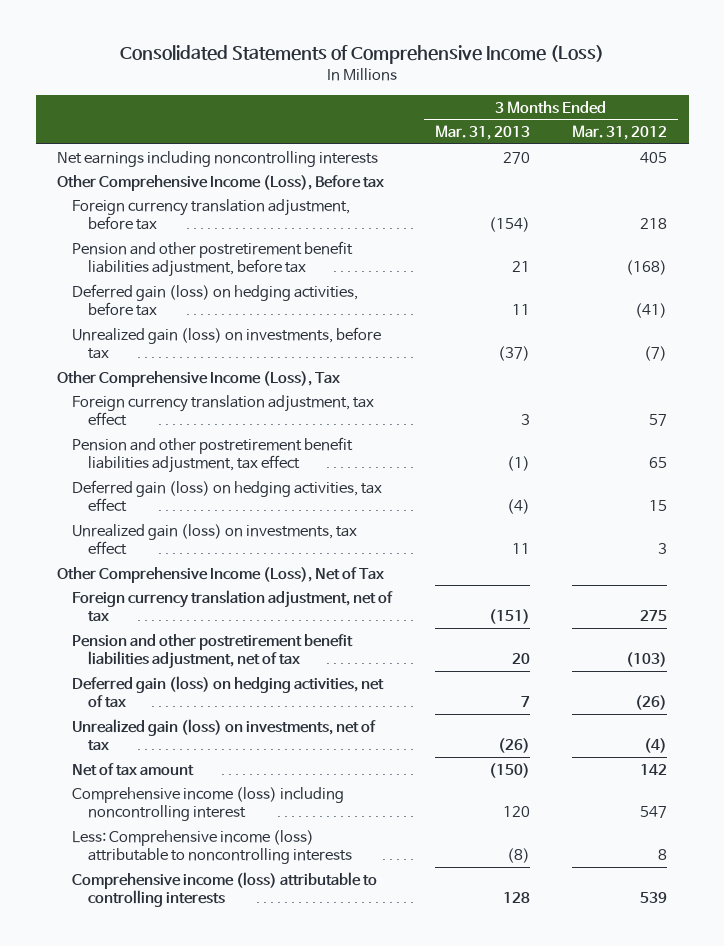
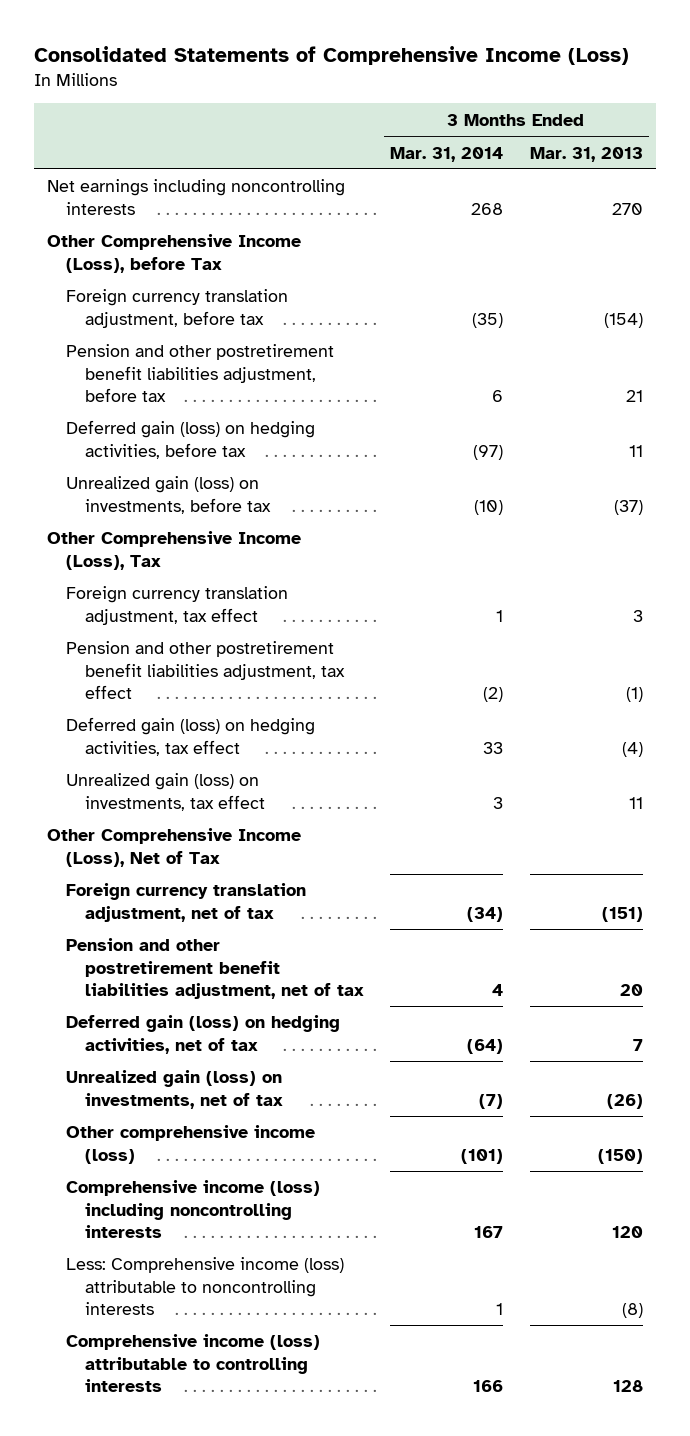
- | 3 Months Ended Mar. 31, 2013 | 3 Months Ended Mar. 31, 2012
+ | 3 Months Ended Mar. 31, 2014 | 3 Months Ended Mar. 31, 2013
- Other Comprehensive Income (Loss), Before tax
+ Other Comprehensive Income (Loss), before Tax
- Net of tax amount | (150) | 142
- Comprehensive income (loss) including noncontrolling interest | 120 | 547
+ Other comprehensive income (loss) | (101) | (150)
+ Comprehensive income (loss) including noncontrolling interests | 167 | 120

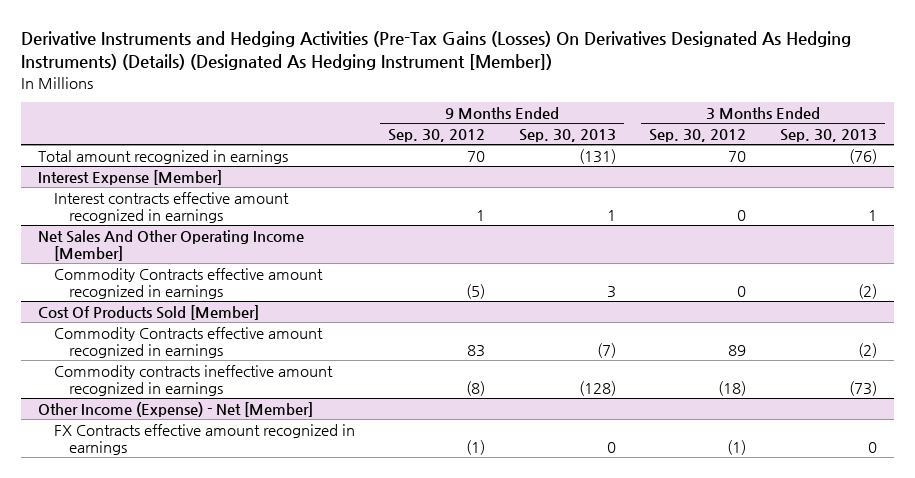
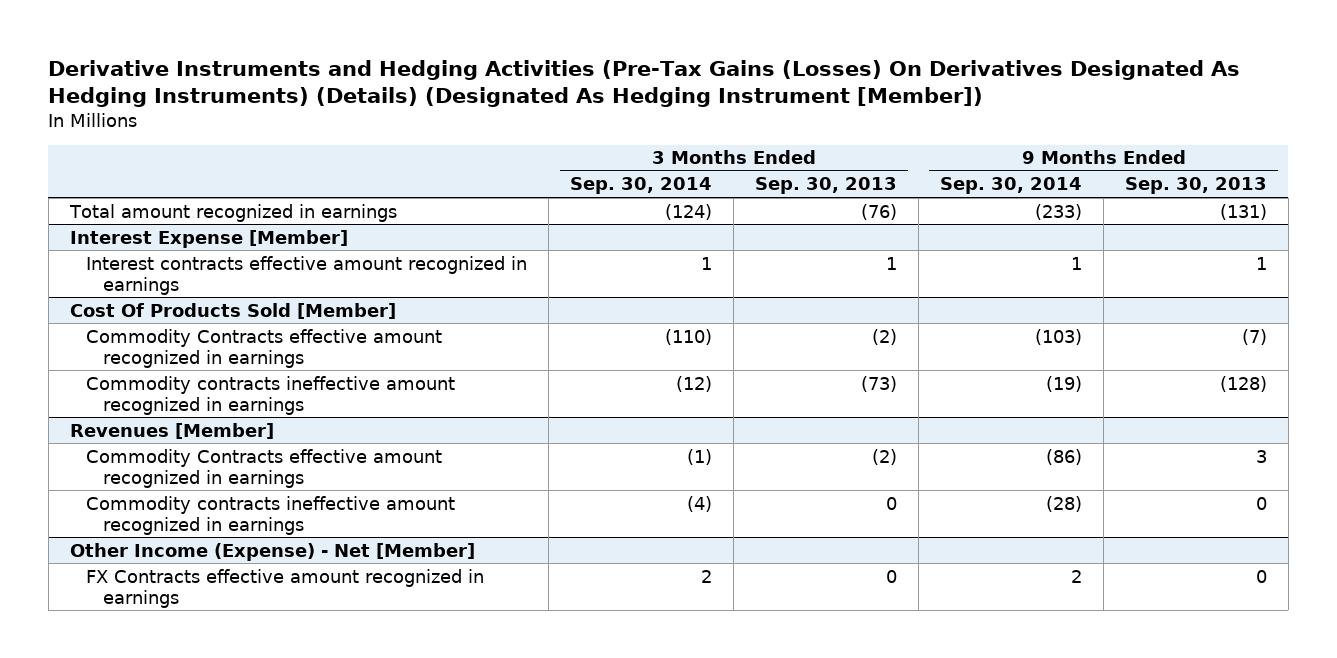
- | 9 Months Ended Sep. 30, 2012 | 9 Months Ended Sep. 30, 2013 | 3 Months Ended Sep. 30, 2012 | 3 Months Ended Sep. 30, 2013
+ | 3 Months Ended Sep. 30, 2014 | 3 Months Ended Sep. 30, 2013 | 9 Months Ended Sep. 30, 2014 | 9 Months Ended Sep. 30, 2013
- Net Sales And Other Operating Income [Member]
- Commodity Contracts effective amount recognized in earnings | (5) | 3 | 0 | (2)
+ Revenues [Member]
+ Commodity Contracts effective amount recognized in earnings | (1) | (2) | (86) | 3
+ Commodity contracts ineffective amount recognized in earnings | (4) | 0 | (28) | 0

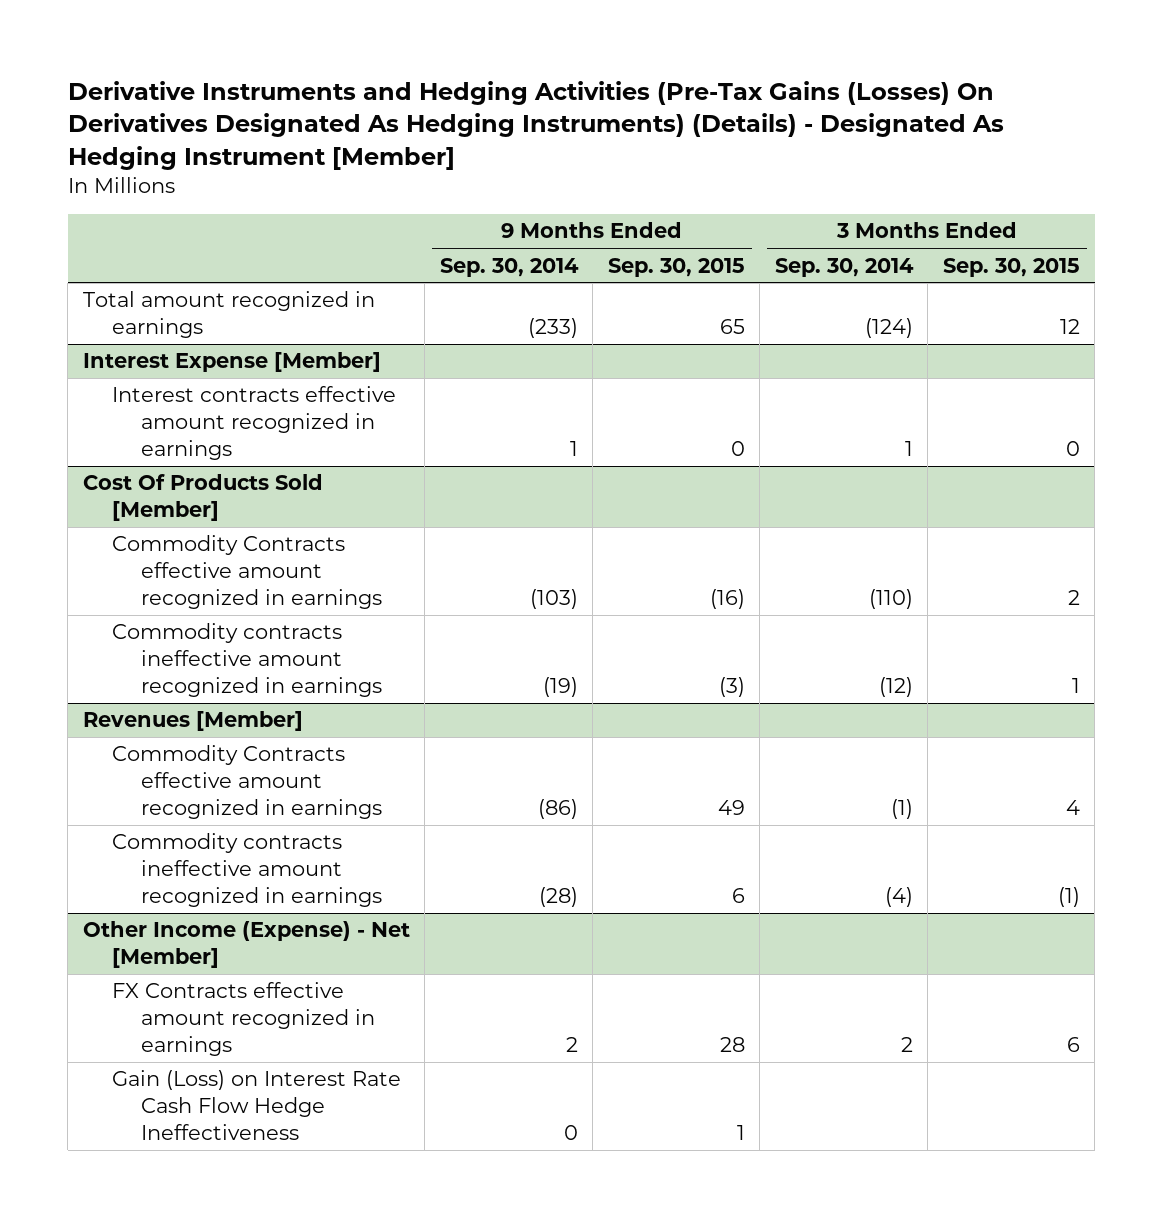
- Derivative Instruments and Hedging Activities (Pre-Tax Gains (Losses) On Derivatives Designated As Hedging Instruments) (Details) (Designated As Hedging Instrument [Member])
+ Derivative Instruments and Hedging Activities (Pre-Tax Gains (Losses) On Derivatives Designated As Hedging Instruments) (Details) - Designated As Hedging Instrument [Member]
- | 3 Months Ended Sep. 30, 2014 | 3 Months Ended Sep. 30, 2013 | 9 Months Ended Sep. 30, 2014 | 9 Months Ended Sep. 30, 2013
+ | 9 Months Ended Sep. 30, 2014 | 9 Months Ended Sep. 30, 2015 | 3 Months Ended Sep. 30, 2014 | 3 Months Ended Sep. 30, 2015
@ Other Income (Expense) - Net [Member]
+ Gain (Loss) on Interest Rate Cash Flow Hedge Ineffectiveness | 0 | 1 | |

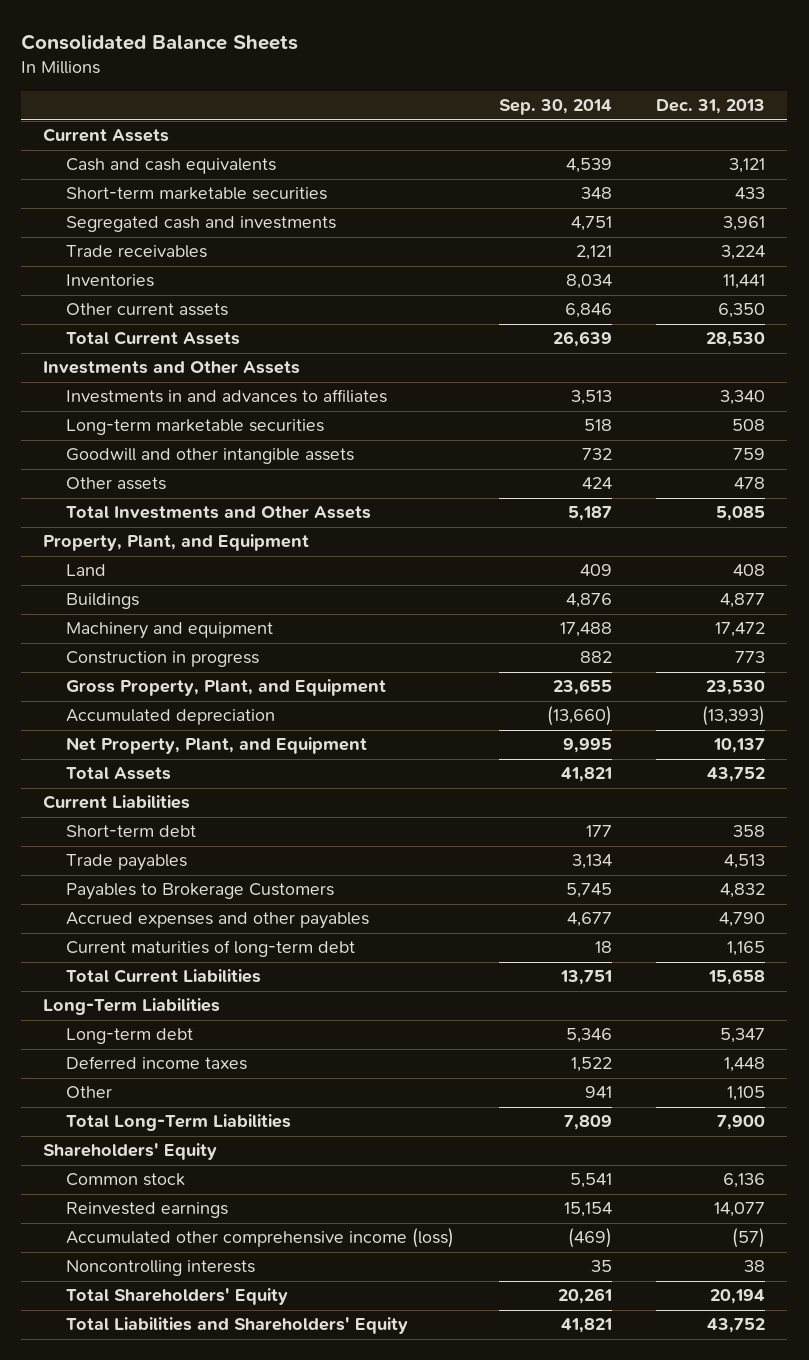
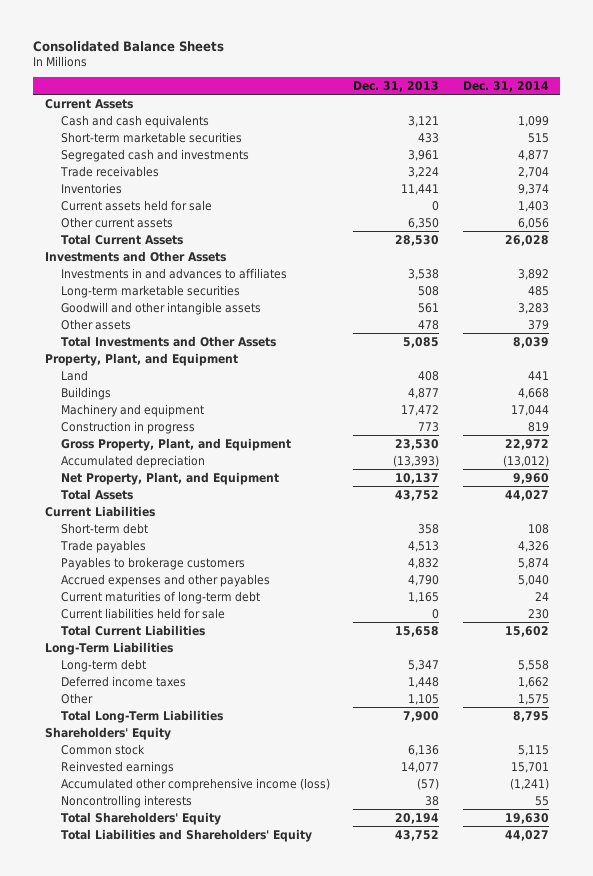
- | Sep. 30, 2014 | Dec. 31, 2013
+ | Dec. 31, 2013 | Dec. 31, 2014
+ Current assets held for sale | 0 | 1,403
- Investments in and advances to affiliates | 3,513 | 3,340
+ Investments in and advances to affiliates | 3,538 | 3,892
- Goodwill and other intangible assets | 732 | 759
+ Goodwill and other intangible assets | 561 | 3,283
- Payables to Brokerage Customers | 5,745 | 4,832
+ Payables to brokerage customers | 4,832 | 5,874
+ Current liabilities held for sale | 0 | 230

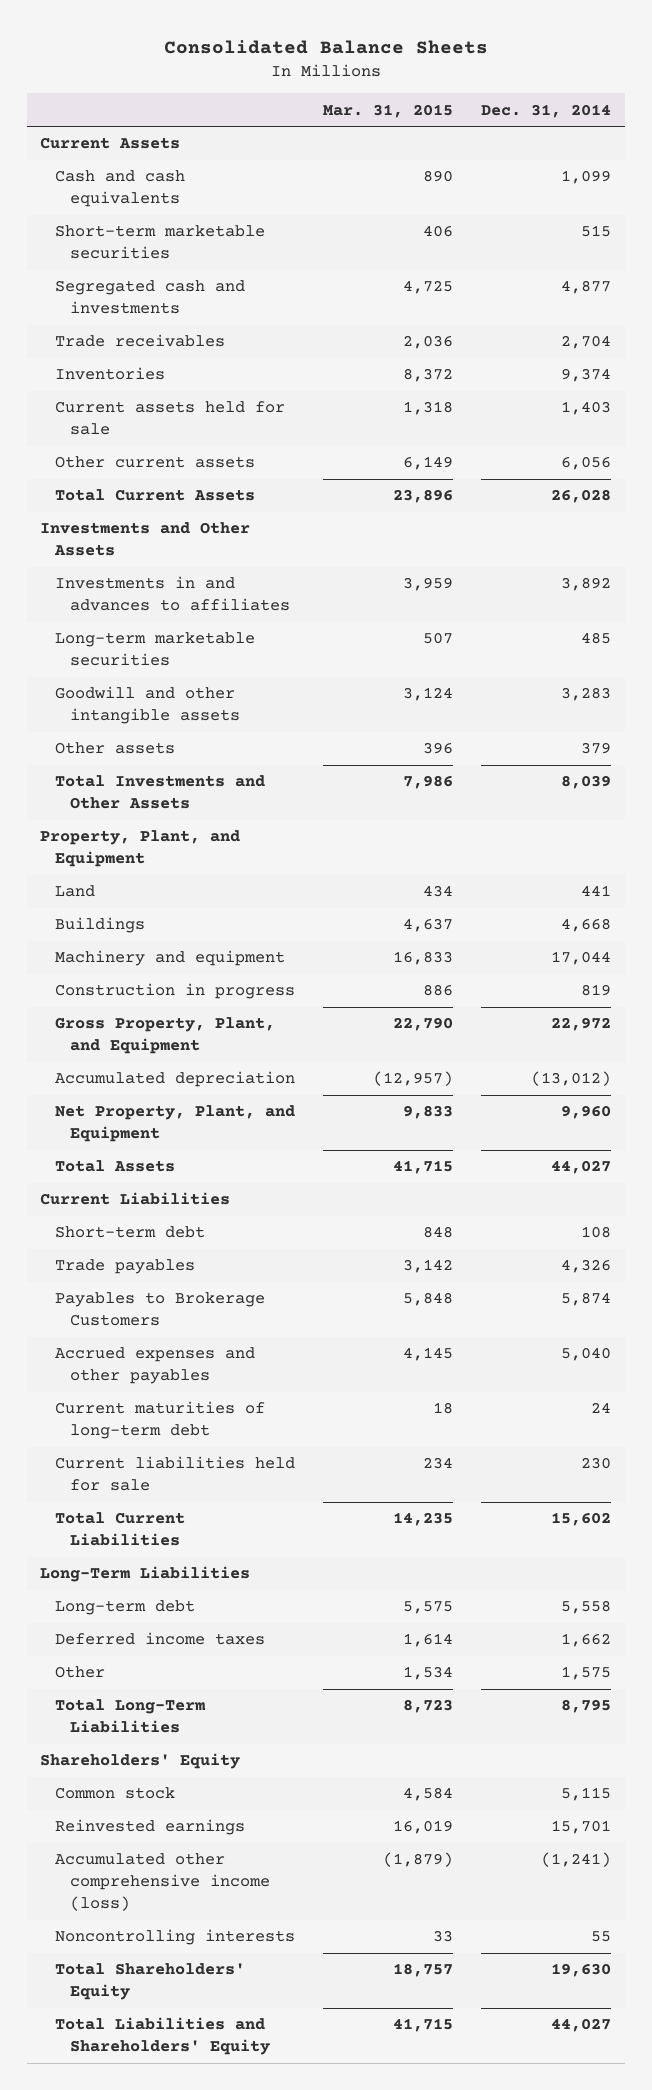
- | Dec. 31, 2013 | Dec. 31, 2014
+ | Mar. 31, 2015 | Dec. 31, 2014
- Payables to brokerage customers | 4,832 | 5,874
+ Payables to Brokerage Customers | 5,848 | 5,874

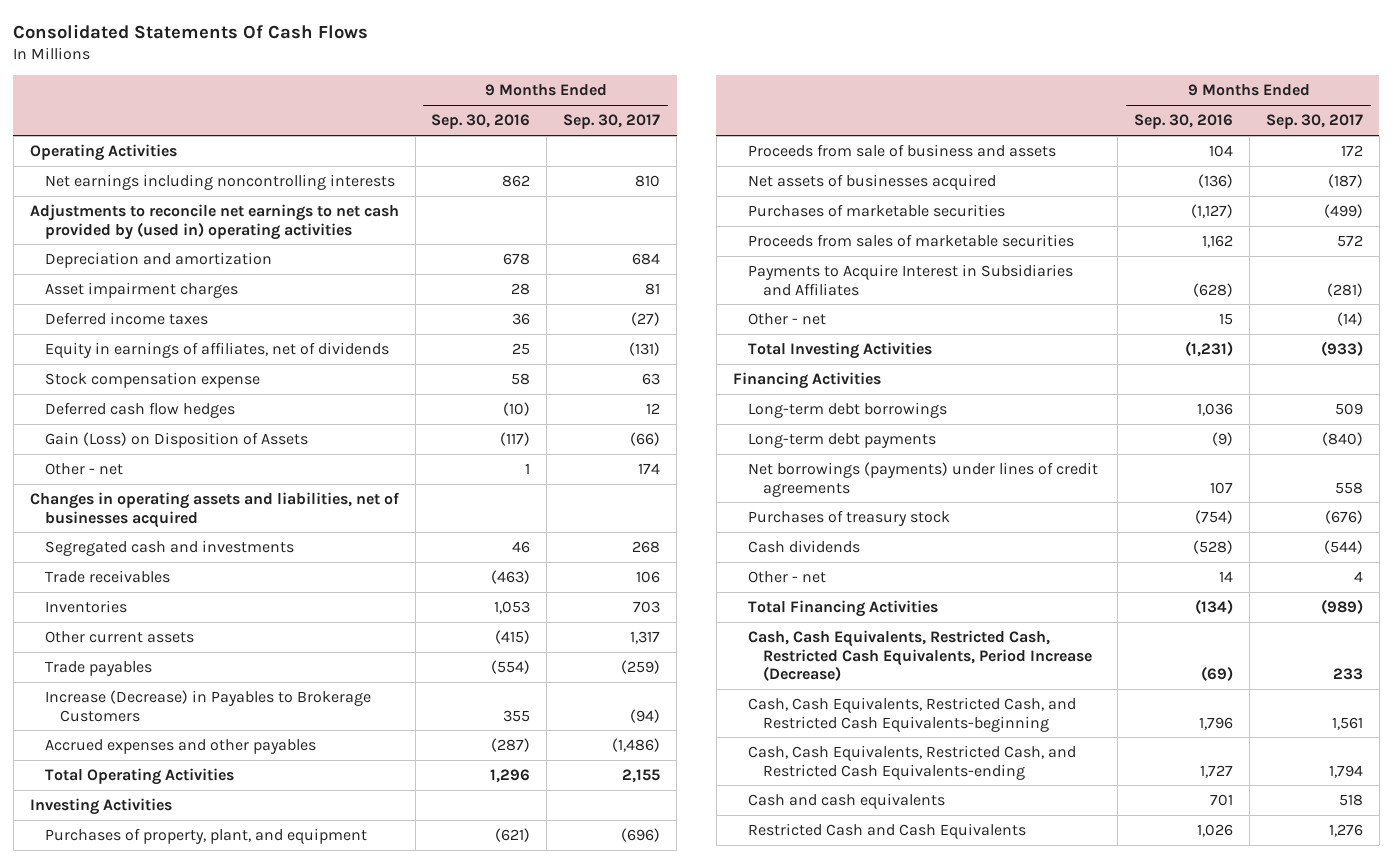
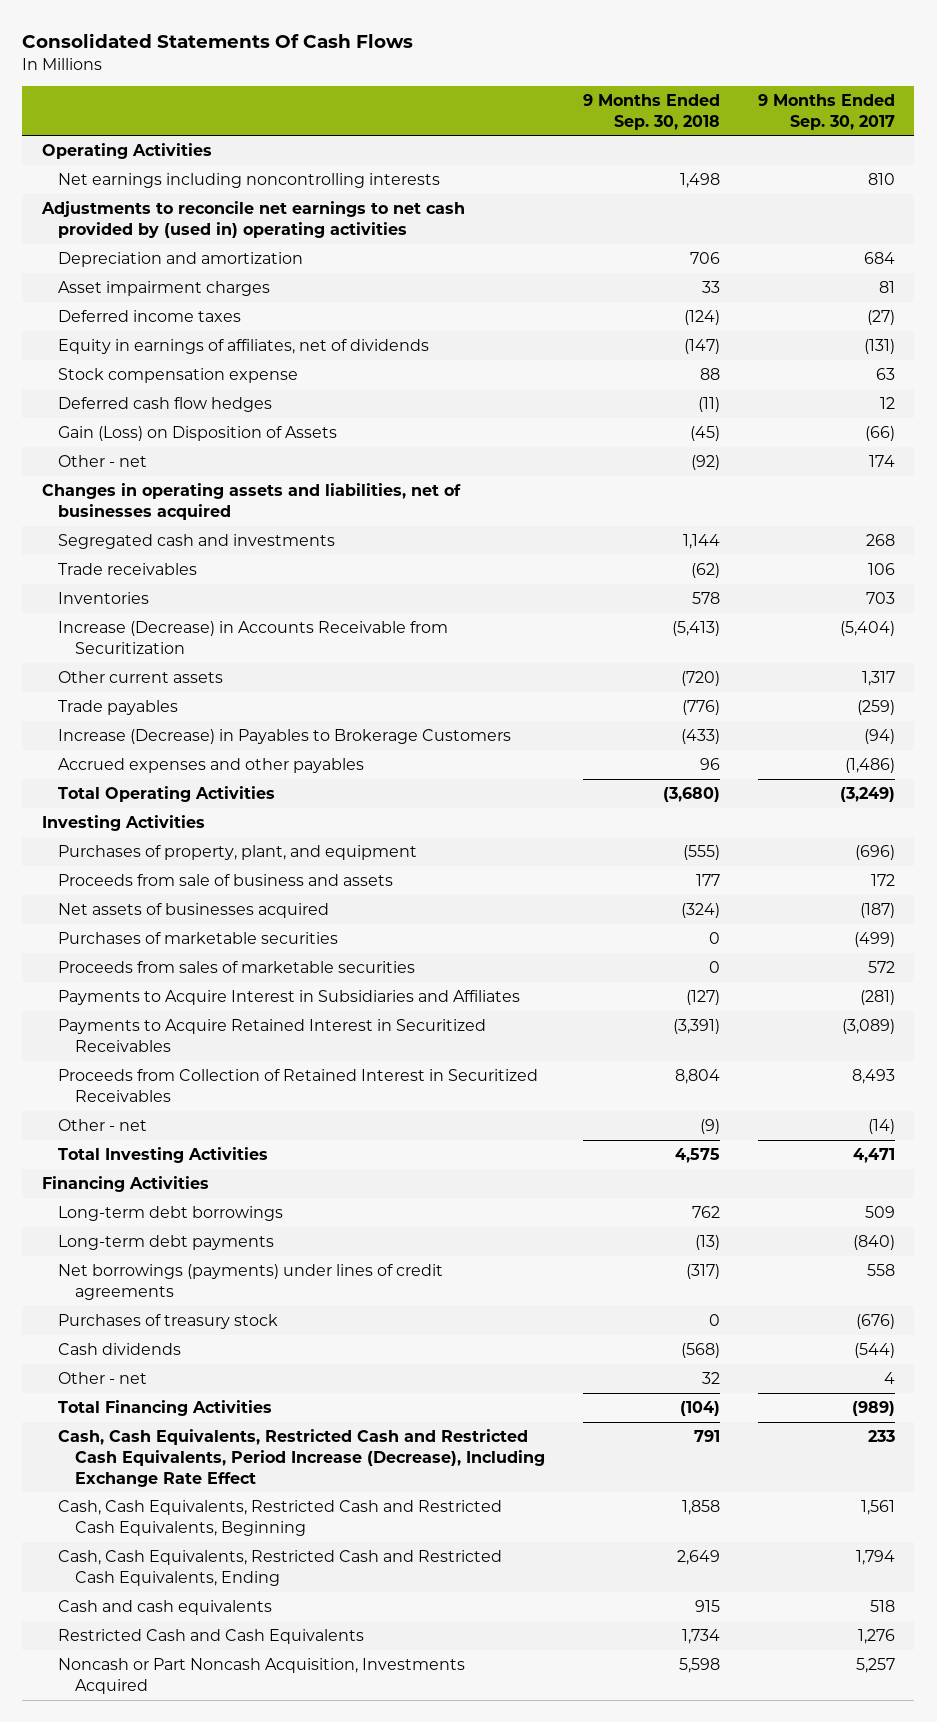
- | 9 Months Ended Sep. 30, 2016 | 9 Months Ended Sep. 30, 2017
+ | 9 Months Ended Sep. 30, 2018 | 9 Months Ended Sep. 30, 2017
+ Increase (Decrease) in Accounts Receivable from Securitization | (5,413) | (5,404)
- Total Operating Activities | 1,296 | 2,155
+ Total Operating Activities | (3,680) | (3,249)
+ Payments to Acquire Retained Interest in Securitized Receivables | (3,391) | (3,089)
+ Proceeds from Collection of Retained Interest in Securitized Receivables | 8,804 | 8,493
- Total Investing Activities | (1,231) | (933)
+ Total Investing Activities | 4,575 | 4,471
- Cash, Cash Equivalents, Restricted Cash, Restricted Cash Equivalents, Period Increase (Decrease) | (69) | 233
- Cash, Cash Equivalents, Restricted Cash, and Restricted Cash Equivalents-beginning | 1,796 | 1,561
- Cash, Cash Equivalents, Restricted Cash, and Restricted Cash Equivalents-ending | 1,727 | 1,794
+ Cash, Cash Equivalents, Restricted Cash and Restricted Cash Equivalents, Period Increase (Decrease), Including Exchange Rate Effect | 791 | 233
+ Cash, Cash Equivalents, Restricted Cash and Restricted Cash Equivalents, Beginning | 1,858 | 1,561
+ Cash, Cash Equivalents, Restricted Cash and Restricted Cash Equivalents, Ending | 2,649 | 1,794
+ Noncash or Part Noncash Acquisition, Investments Acquired | 5,598 | 5,257

